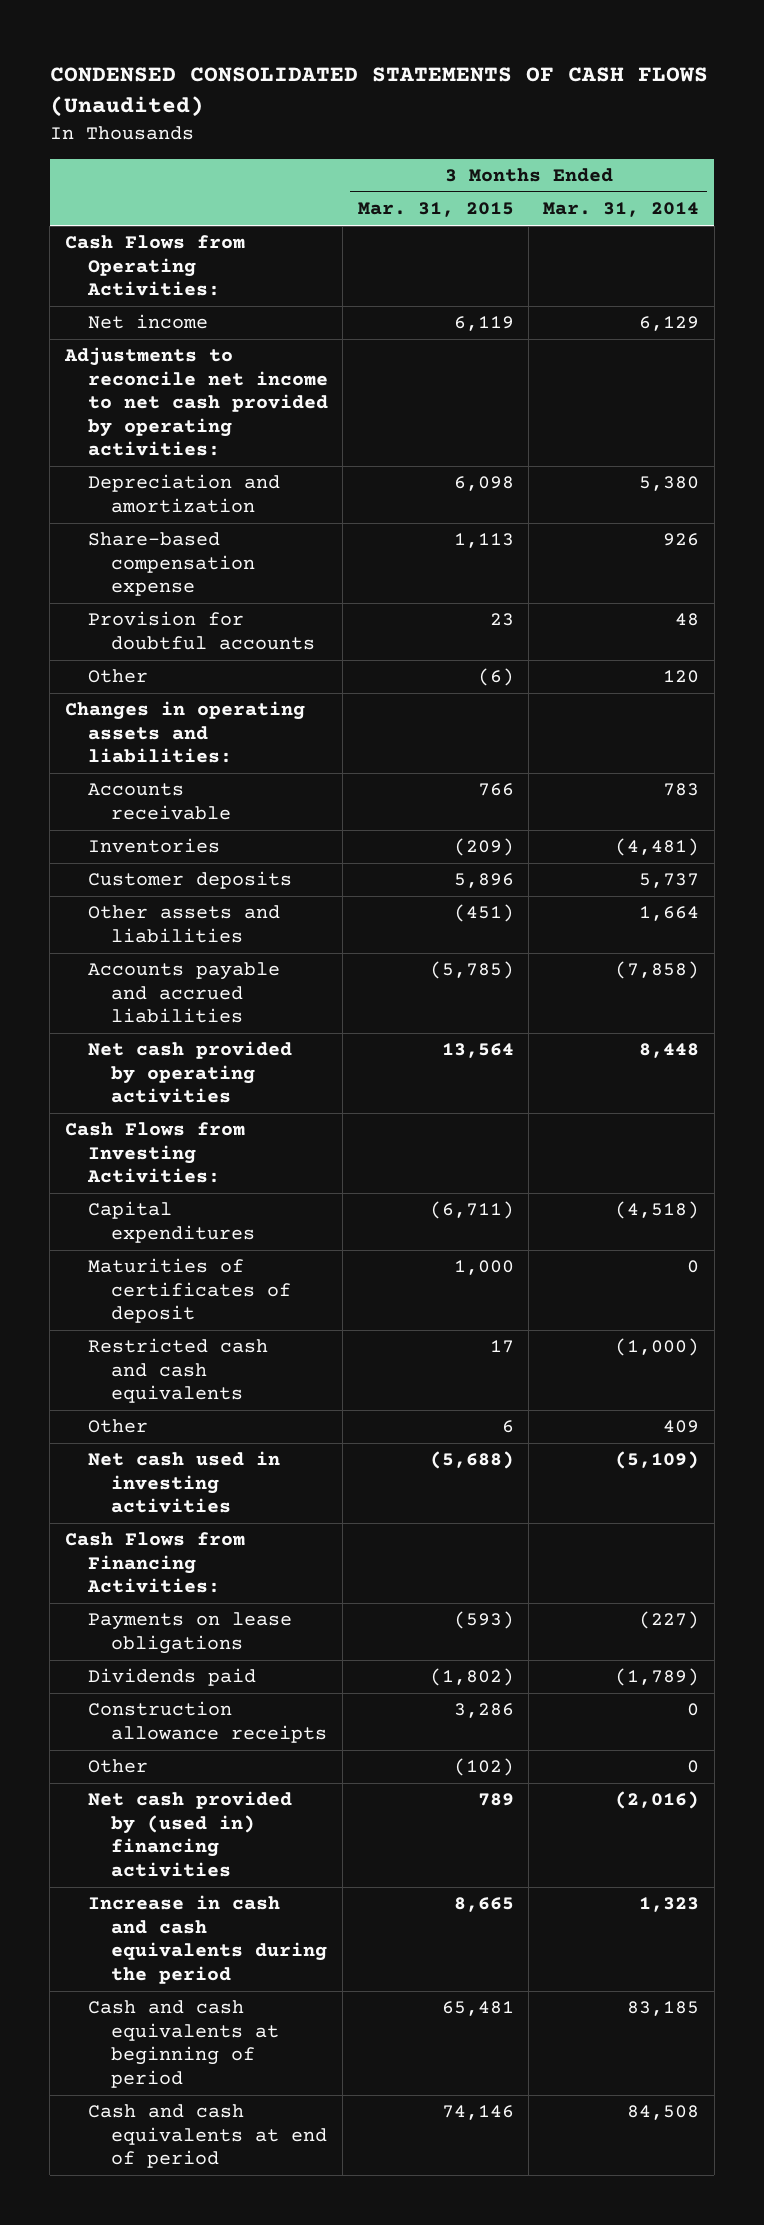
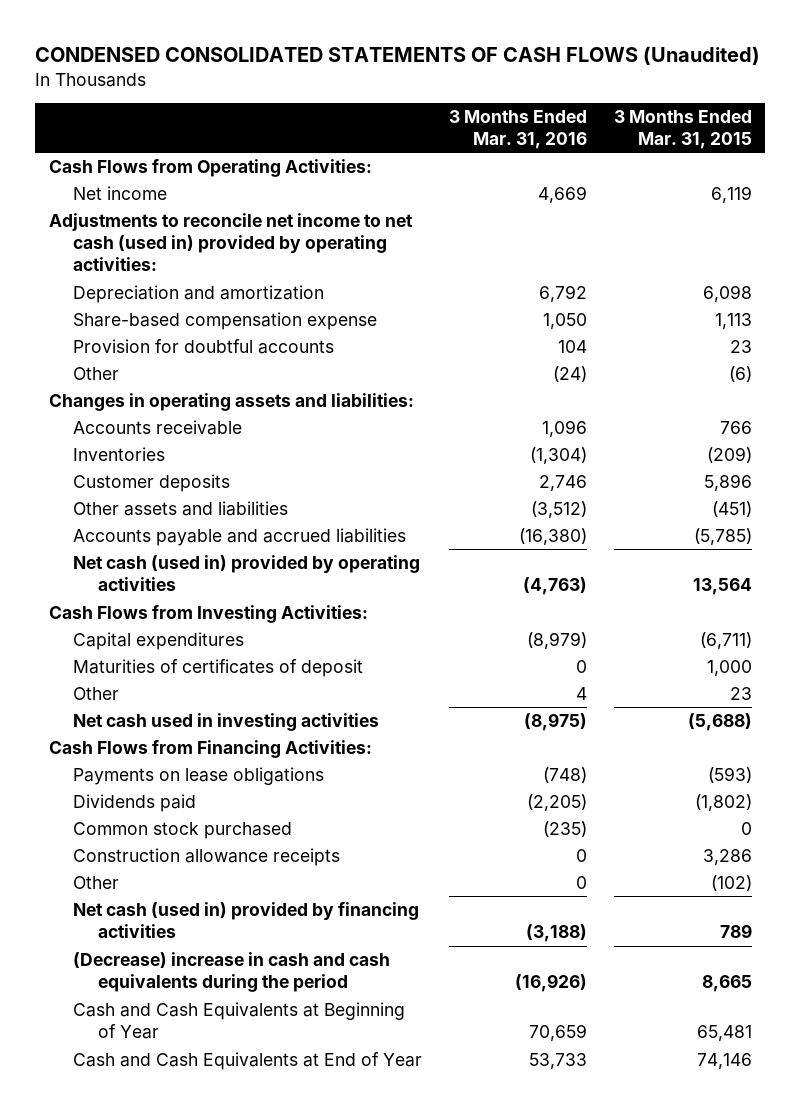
- | 3 Months Ended Mar. 31, 2015 | 3 Months Ended Mar. 31, 2014
+ | 3 Months Ended Mar. 31, 2016 | 3 Months Ended Mar. 31, 2015
- Adjustments to reconcile net income to net cash provided by operating activities:
+ Adjustments to reconcile net income to net cash (used in) provided by operating activities:
- Net cash provided by operating activities | 13,564 | 8,448
+ Net cash (used in) provided by operating activities | (4,763) | 13,564
- Restricted cash and cash equivalents | 17 | (1,000)
- Other | 6 | 409
+ Other | 4 | 23
+ Common stock purchased | (235) | 0
- Net cash provided by (used in) financing activities | 789 | (2,016)
- Increase in cash and cash equivalents during the period | 8,665 | 1,323
- Cash and cash equivalents at beginning of period | 65,481 | 83,185
- Cash and cash equivalents at end of period | 74,146 | 84,508
+ Net cash (used in) provided by financing activities | (3,188) | 789
+ (Decrease) increase in cash and cash equivalents during the period | (16,926) | 8,665
+ Cash and Cash Equivalents at Beginning of Year | 70,659 | 65,481
+ Cash and Cash Equivalents at End of Year | 53,733 | 74,146

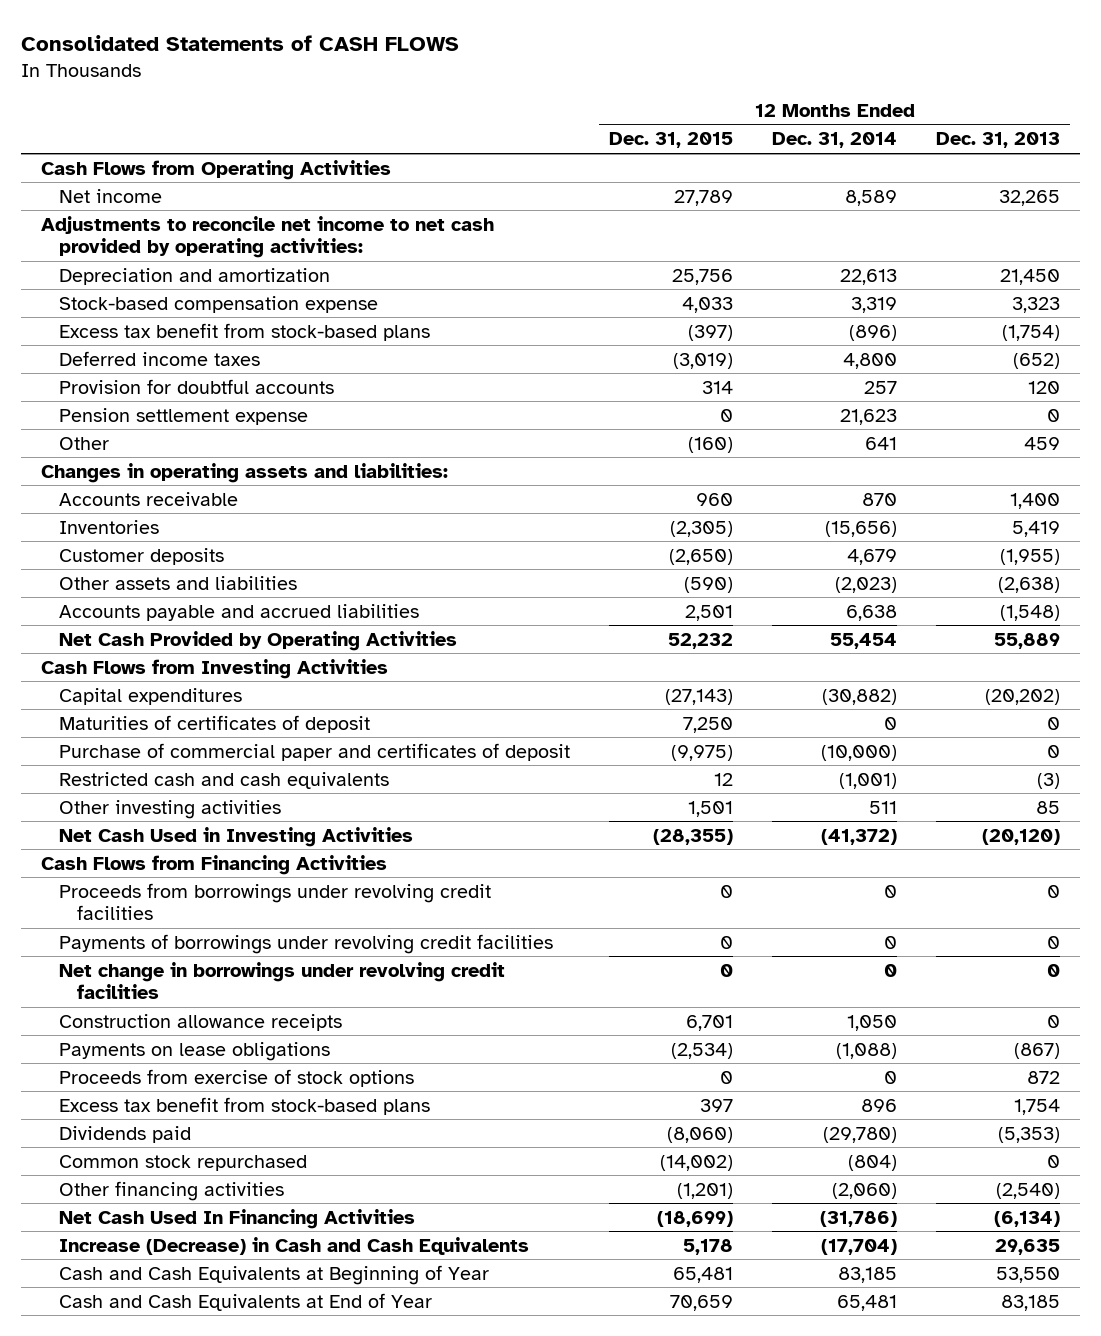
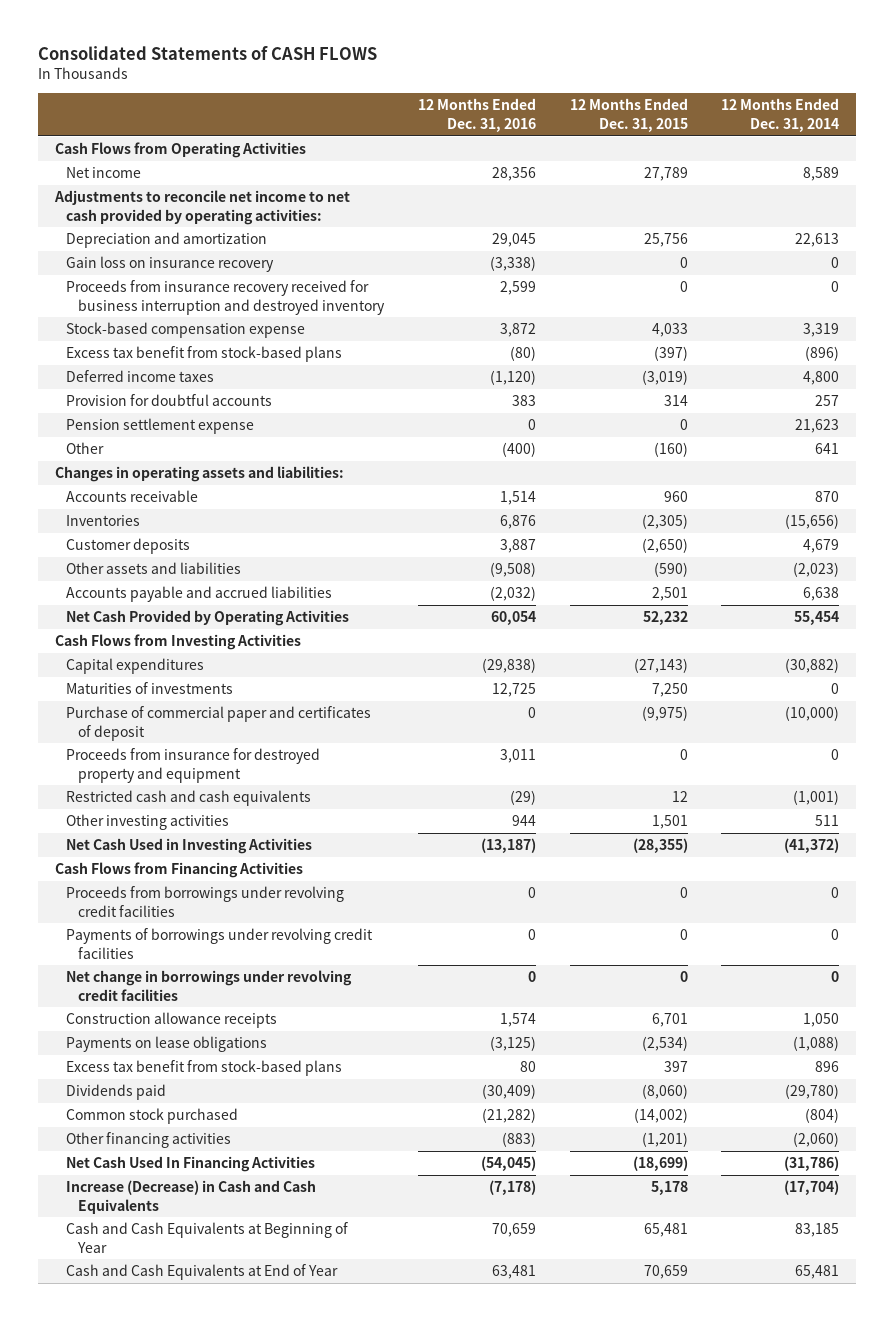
- | 12 Months Ended Dec. 31, 2015 | 12 Months Ended Dec. 31, 2014 | 12 Months Ended Dec. 31, 2013
+ | 12 Months Ended Dec. 31, 2016 | 12 Months Ended Dec. 31, 2015 | 12 Months Ended Dec. 31, 2014
+ Gain loss on insurance recovery | (3,338) | 0 | 0
+ Proceeds from insurance recovery received for business interruption and destroyed inventory | 2,599 | 0 | 0
- Maturities of certificates of deposit | 7,250 | 0 | 0
+ Maturities of investments | 12,725 | 7,250 | 0
+ Proceeds from insurance for destroyed property and equipment | 3,011 | 0 | 0
- Proceeds from exercise of stock options | 0 | 0 | 872
- Common stock repurchased | (14,002) | (804) | 0
+ Common stock purchased | (21,282) | (14,002) | (804)

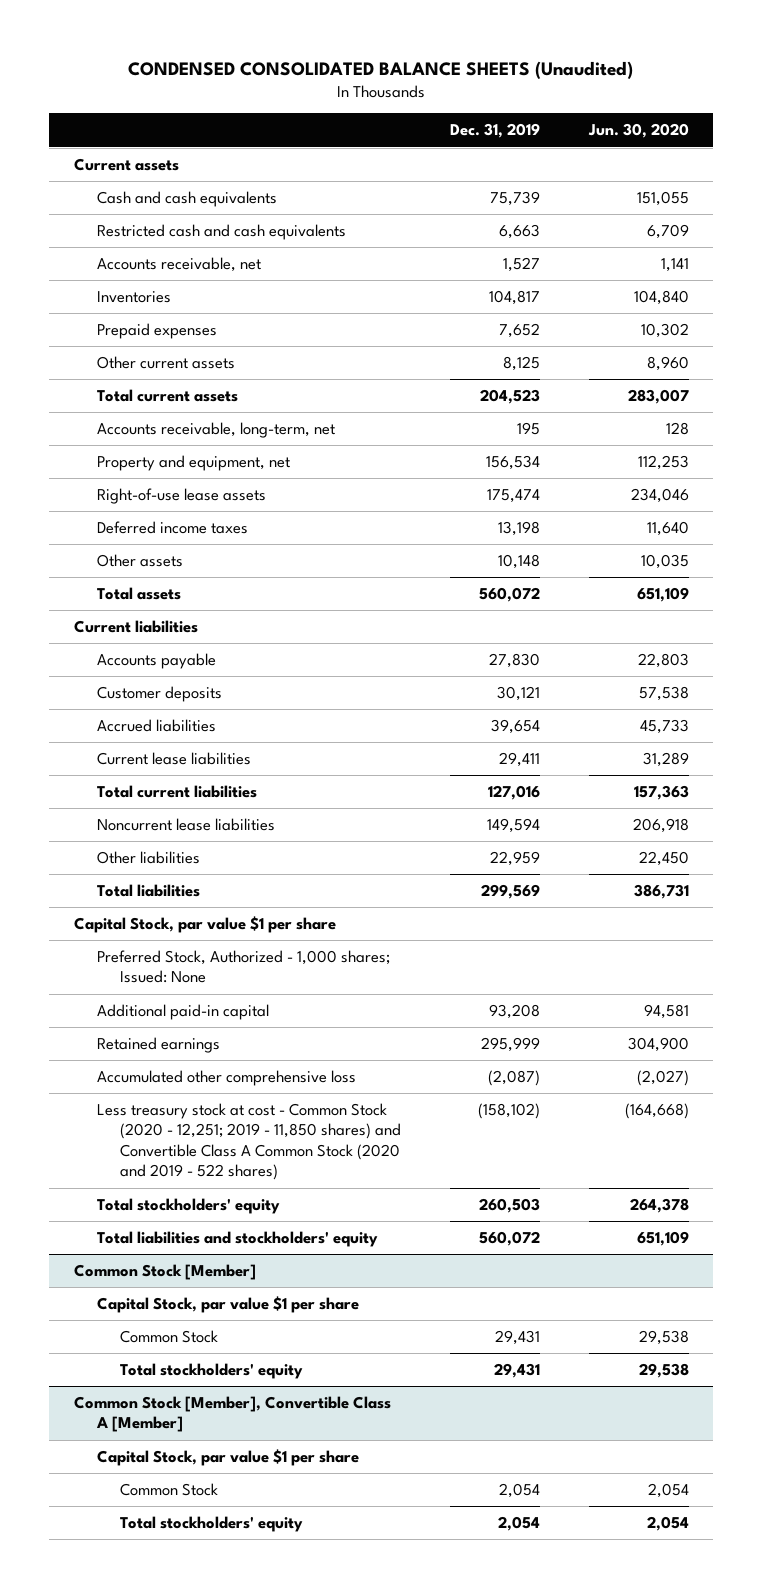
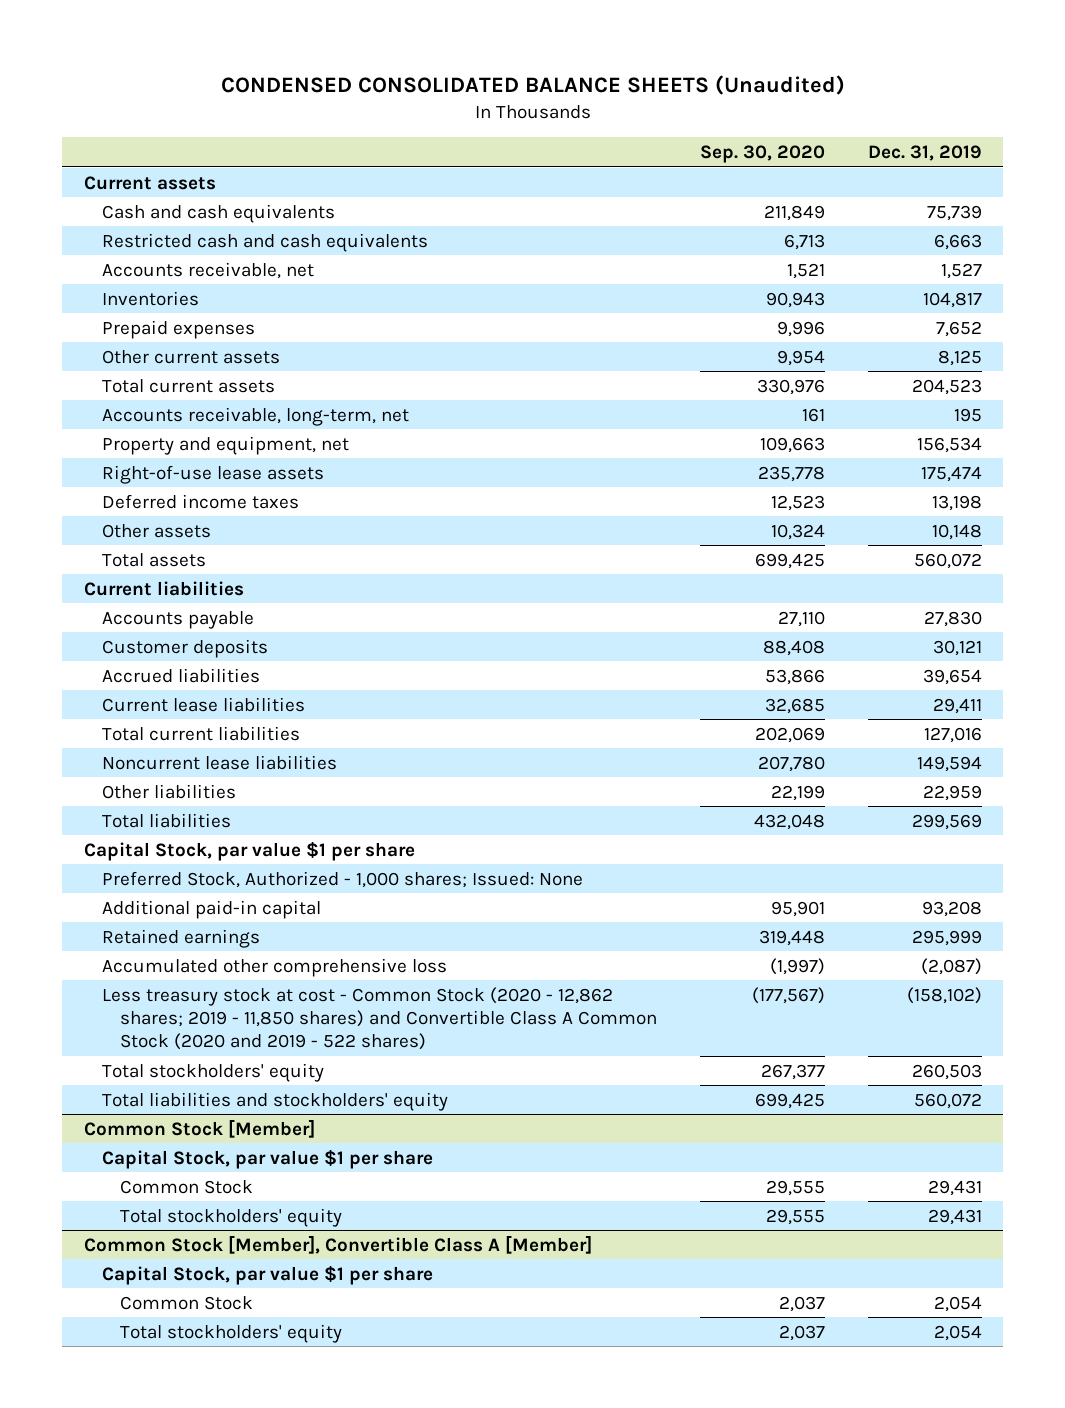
- | Dec. 31, 2019 | Jun. 30, 2020
+ | Sep. 30, 2020 | Dec. 31, 2019
- Less treasury stock at cost - Common Stock (2020 - 12,251; 2019 - 11,850 shares) and Convertible Class A Common Stock (2020 and 2019 - 522 shares) | (158,102) | (164,668)
+ Less treasury stock at cost - Common Stock (2020 - 12,862 shares; 2019 - 11,850 shares) and Convertible Class A Common Stock (2020 and 2019 - 522 shares) | (177,567) | (158,102)

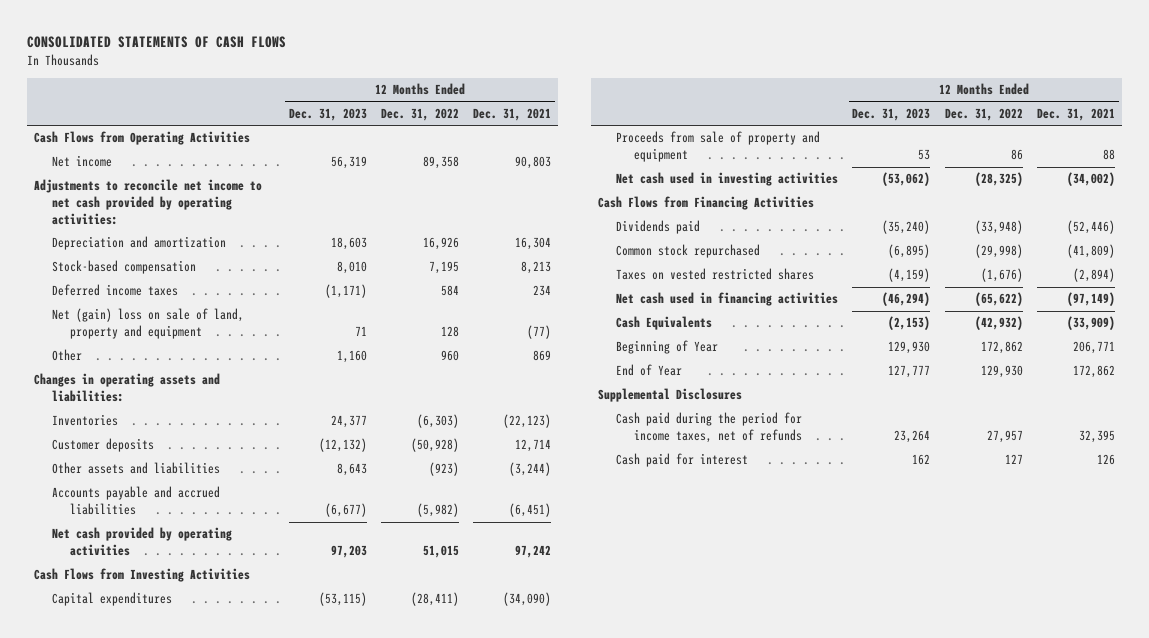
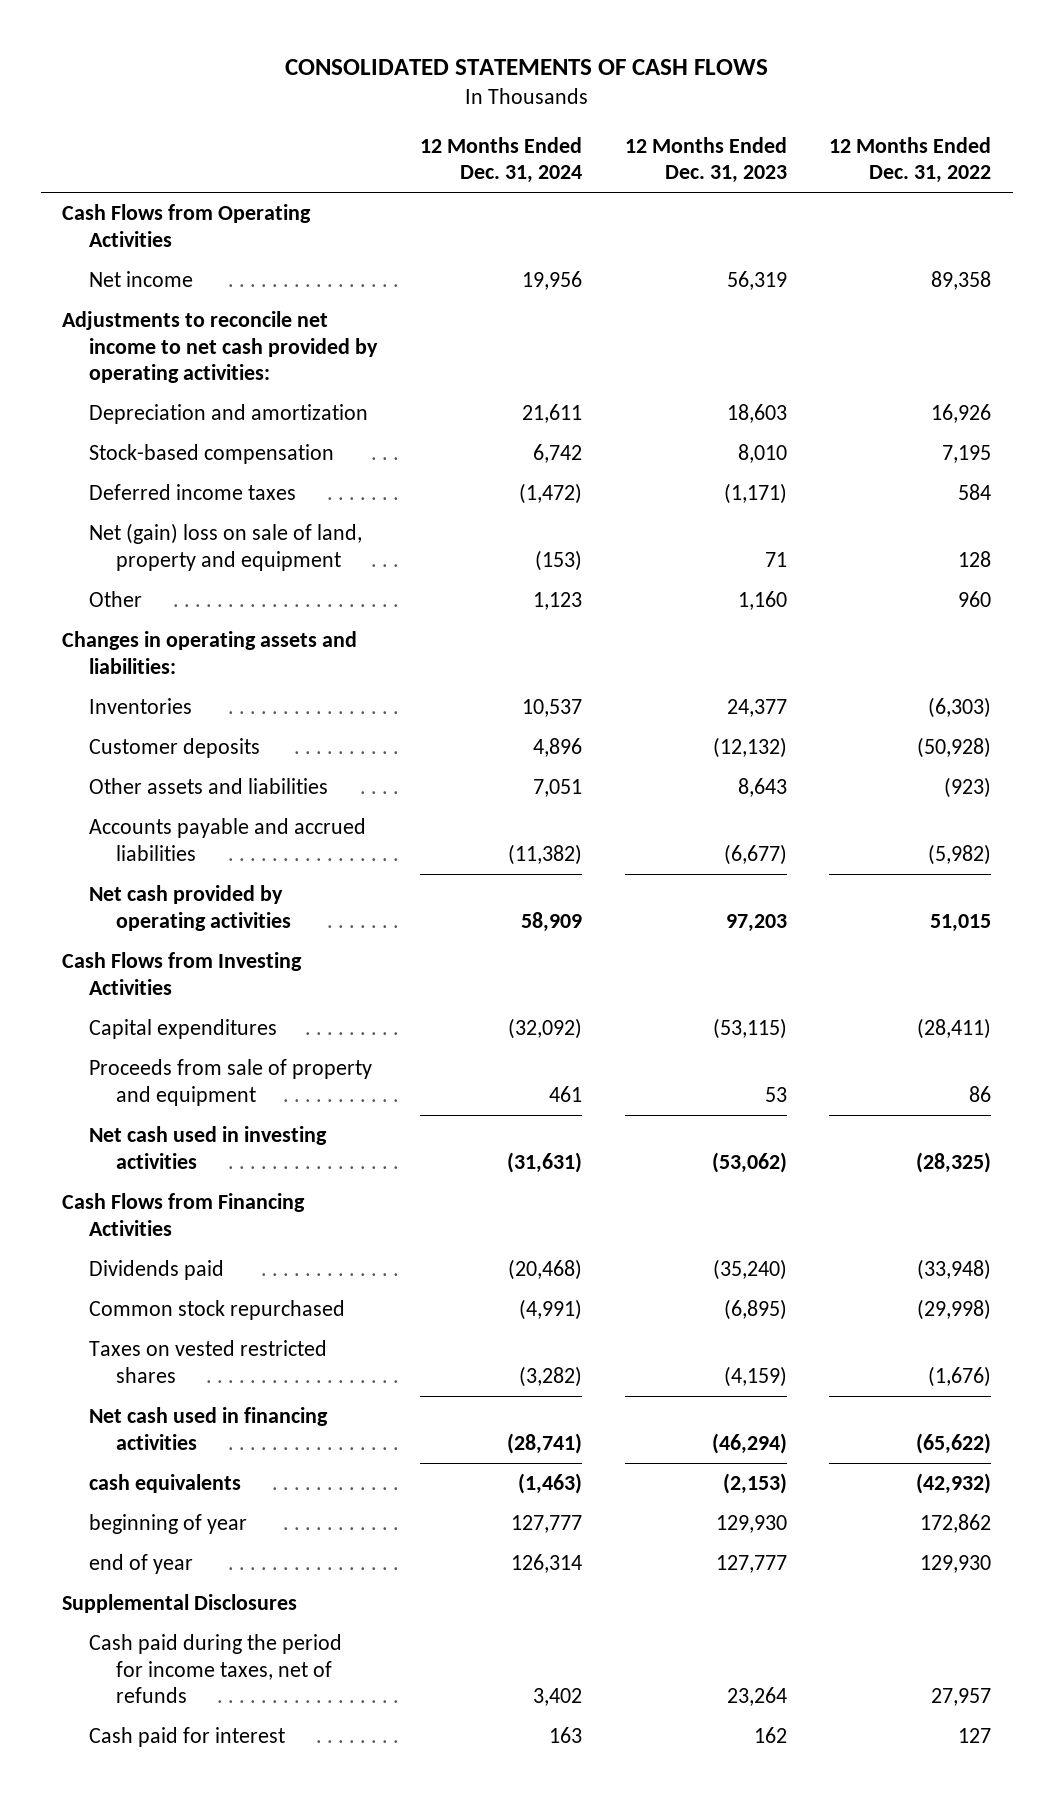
- | 12 Months Ended Dec. 31, 2023 | 12 Months Ended Dec. 31, 2022 | 12 Months Ended Dec. 31, 2021
+ | 12 Months Ended Dec. 31, 2024 | 12 Months Ended Dec. 31, 2023 | 12 Months Ended Dec. 31, 2022
- Cash Equivalents | (2,153) | (42,932) | (33,909)
- Beginning of Year | 129,930 | 172,862 | 206,771
- End of Year | 127,777 | 129,930 | 172,862
+ cash equivalents | (1,463) | (2,153) | (42,932)
+ beginning of year | 127,777 | 129,930 | 172,862
+ end of year | 126,314 | 127,777 | 129,930

